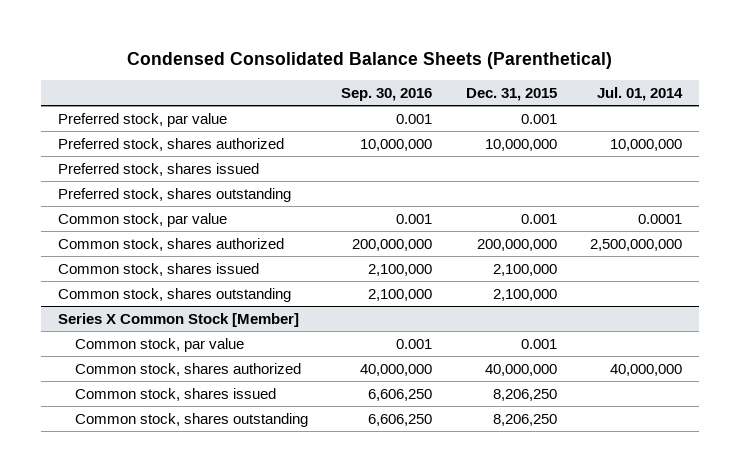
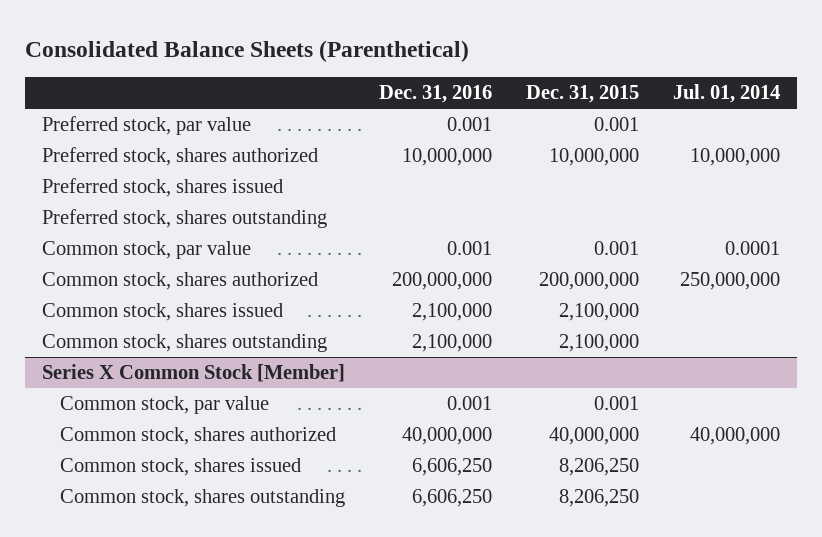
- Condensed Consolidated Balance Sheets (Parenthetical)
+ Consolidated Balance Sheets (Parenthetical)
- | Sep. 30, 2016 | Dec. 31, 2015 | Jul. 01, 2014
+ | Dec. 31, 2016 | Dec. 31, 2015 | Jul. 01, 2014
- Common stock, shares authorized | 200,000,000 | 200,000,000 | 2,500,000,000
+ Common stock, shares authorized | 200,000,000 | 200,000,000 | 250,000,000

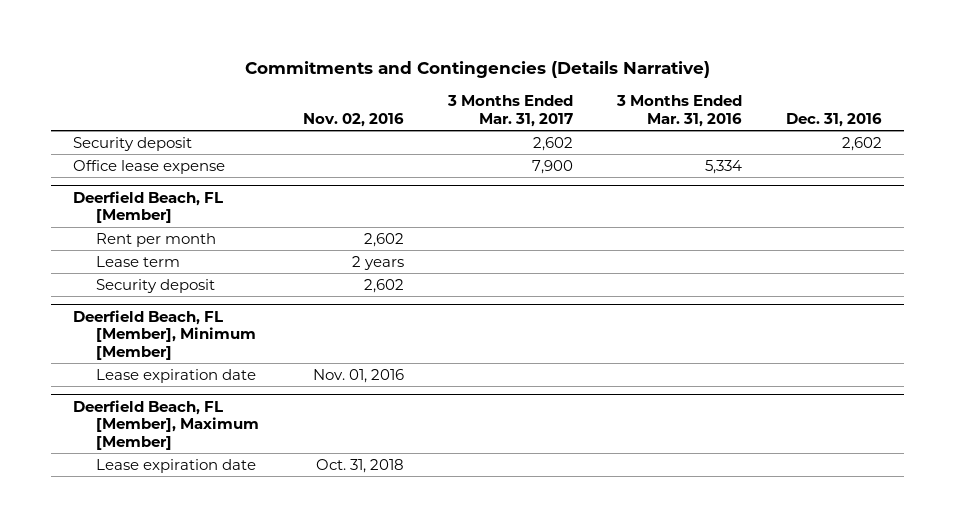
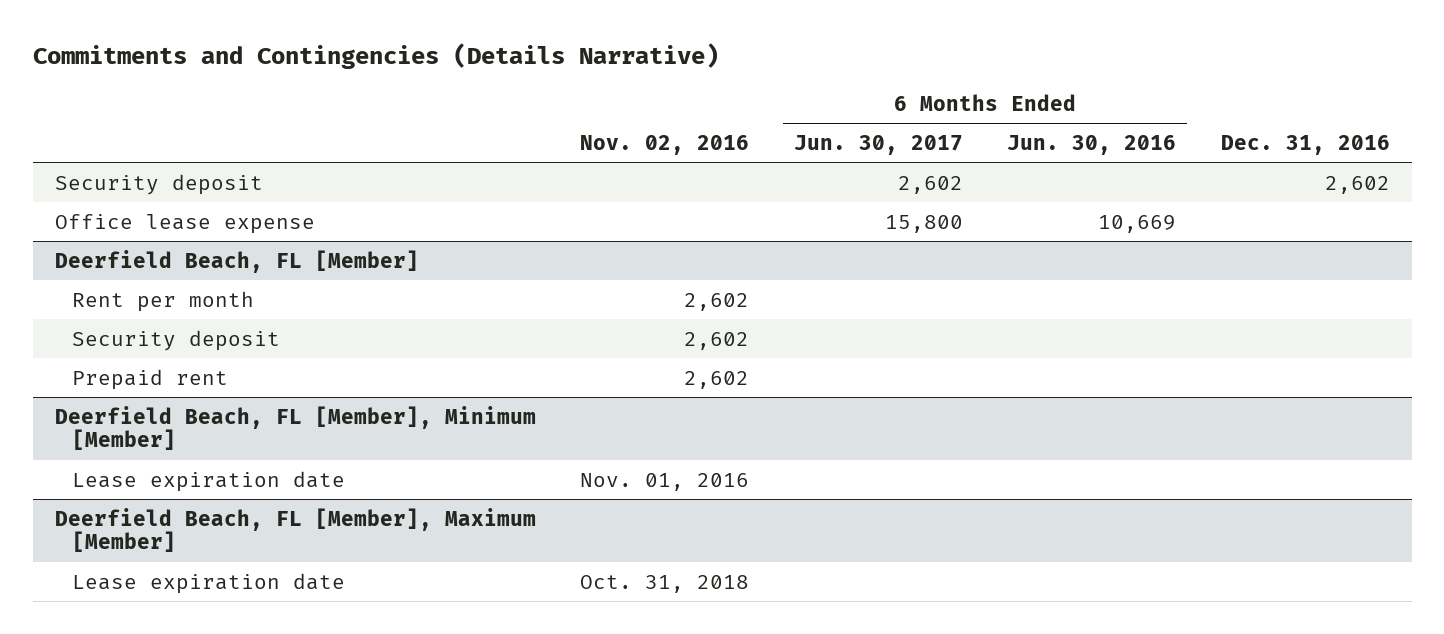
- | Nov. 02, 2016 | 3 Months Ended Mar. 31, 2017 | 3 Months Ended Mar. 31, 2016 | Dec. 31, 2016
+ | Nov. 02, 2016 | 6 Months Ended Jun. 30, 2017 | 6 Months Ended Jun. 30, 2016 | Dec. 31, 2016
@ Deerfield Beach, FL [Member]
- Lease term | 2 years | | |
+ Prepaid rent | 2,602 | | |

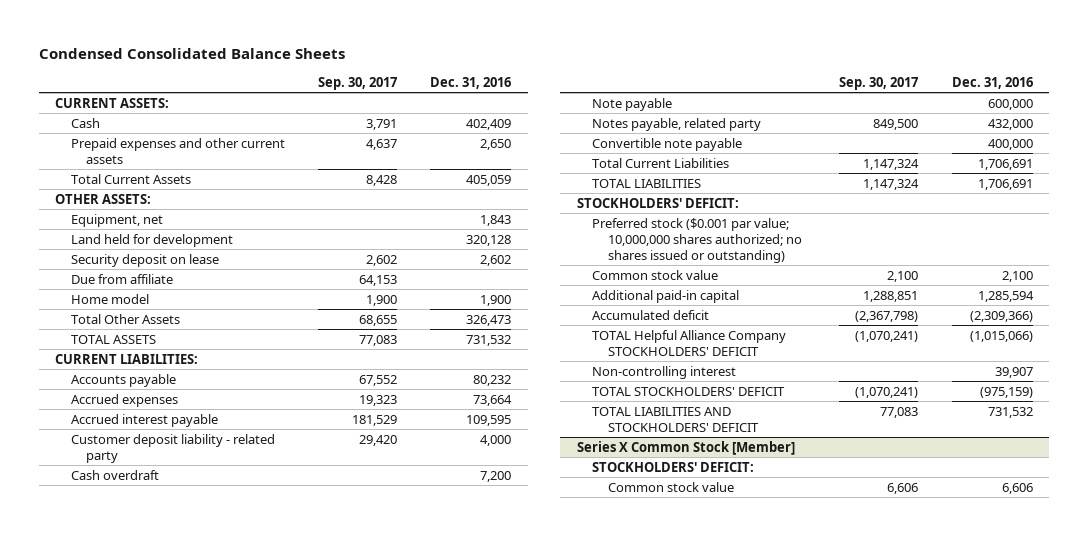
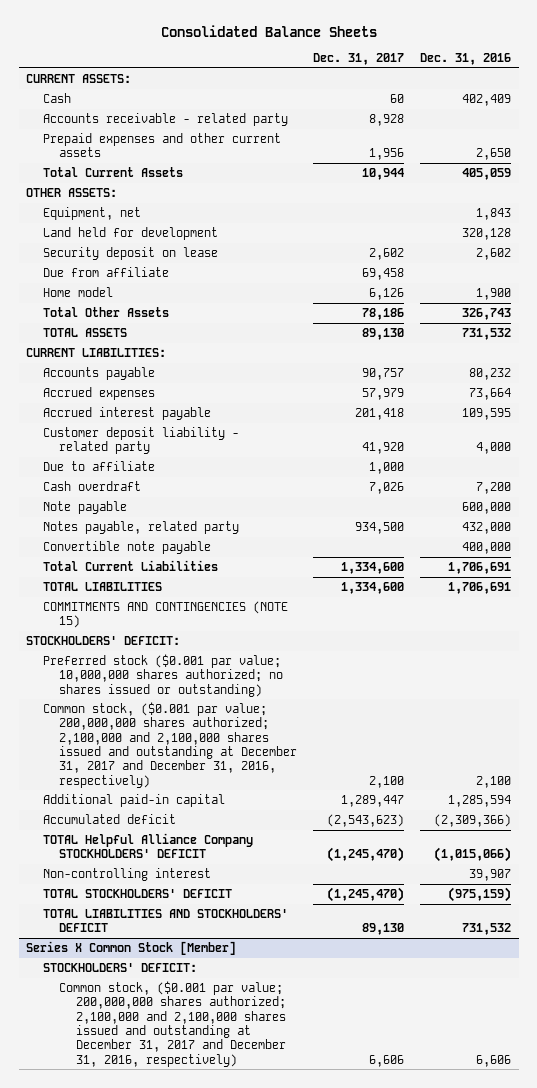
- Condensed Consolidated Balance Sheets
+ Consolidated Balance Sheets
- | Sep. 30, 2017 | Dec. 31, 2016
+ | Dec. 31, 2017 | Dec. 31, 2016
+ Accounts receivable - related party | 8,928 |
- Total Other Assets | 68,655 | 326,473
+ Total Other Assets | 78,186 | 326,743
+ Due to affiliate | 1,000 |
+ COMMITMENTS AND CONTINGENCIES (NOTE 15)
- Common stock value | 2,100 | 2,100
+ Common stock, ($0.001 par value; 200,000,000 shares authorized; 2,100,000 and 2,100,000 shares issued and outstanding at December 31, 2017 and December 31, 2016, respectively) | 2,100 | 2,100
@ Series X Common Stock [Member]
- Common stock value | 6,606 | 6,606
+ Common stock, ($0.001 par value; 200,000,000 shares authorized; 2,100,000 and 2,100,000 shares issued and outstanding at December 31, 2017 and December 31, 2016, respectively) | 6,606 | 6,606

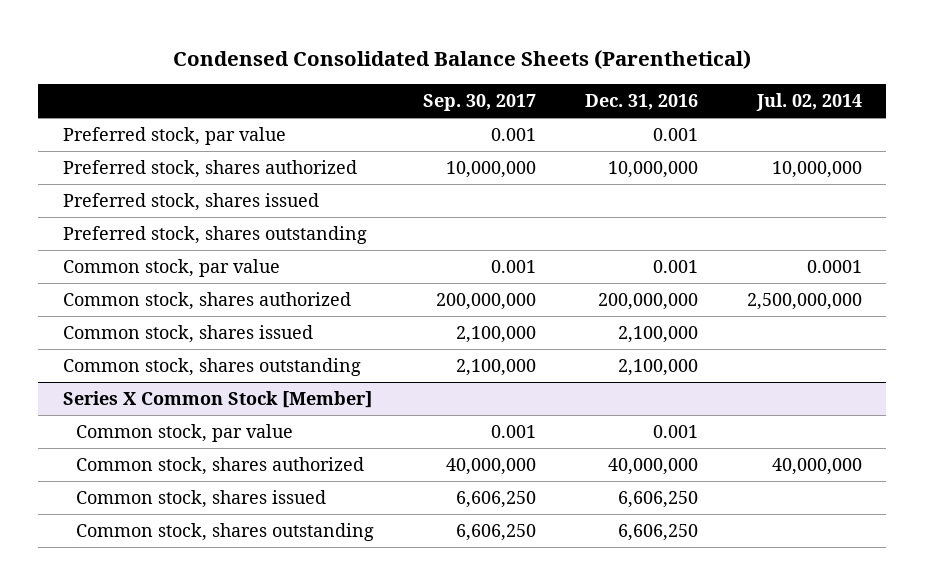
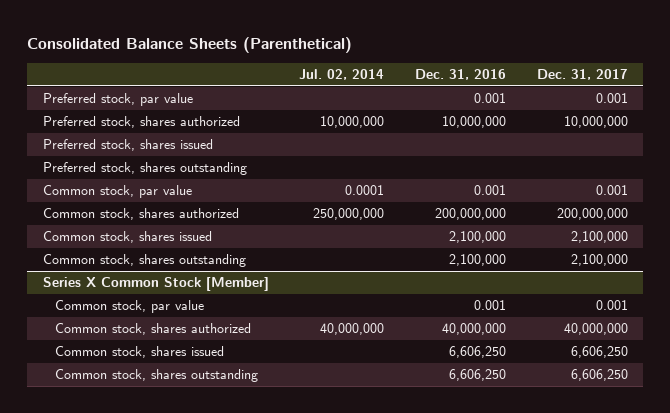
- Condensed Consolidated Balance Sheets (Parenthetical)
+ Consolidated Balance Sheets (Parenthetical)
- | Sep. 30, 2017 | Dec. 31, 2016 | Jul. 02, 2014
+ | Jul. 02, 2014 | Dec. 31, 2016 | Dec. 31, 2017
- Common stock, shares authorized | 200,000,000 | 200,000,000 | 2,500,000,000
+ Common stock, shares authorized | 250,000,000 | 200,000,000 | 200,000,000

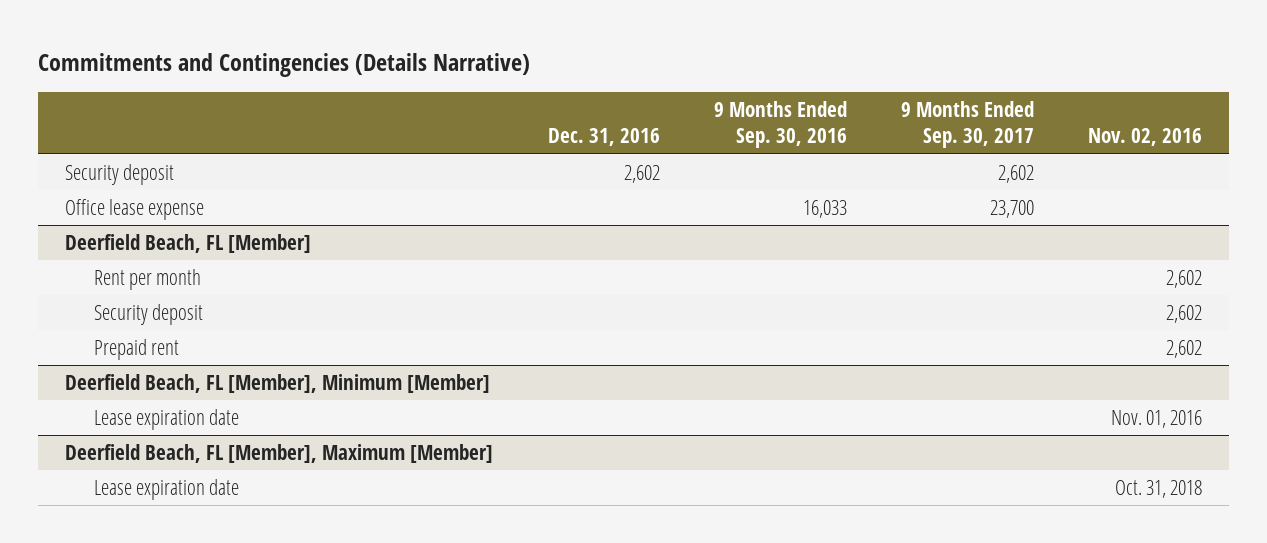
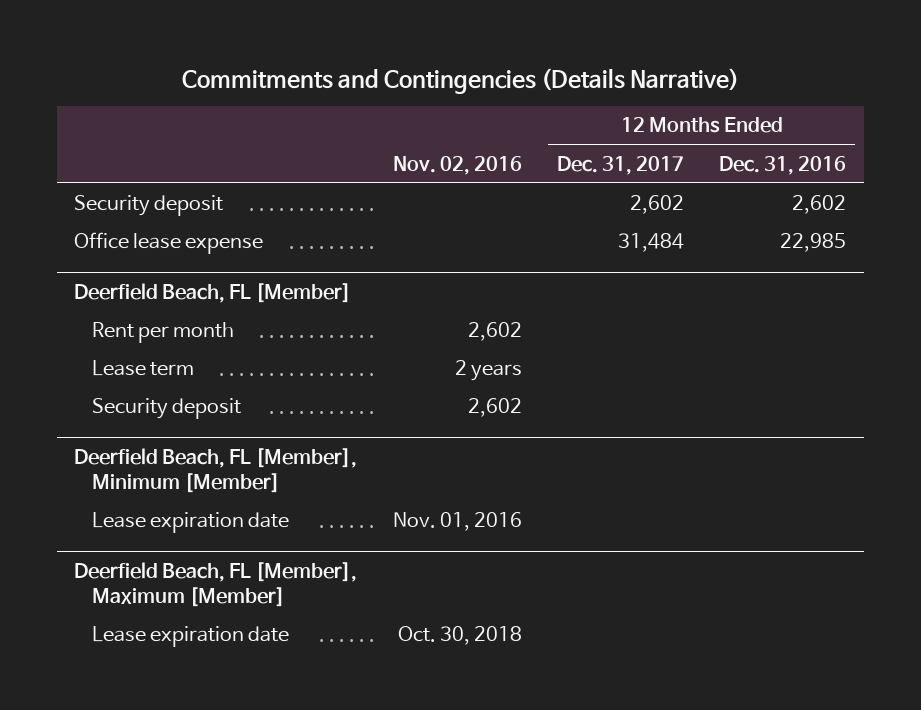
- | Dec. 31, 2016 | 9 Months Ended Sep. 30, 2016 | 9 Months Ended Sep. 30, 2017 | Nov. 02, 2016
+ | Nov. 02, 2016 | 12 Months Ended Dec. 31, 2017 | 12 Months Ended Dec. 31, 2016
@ Deerfield Beach, FL [Member]
+ Lease term | 2 years | |
- Prepaid rent | | | | 2,602
@ Deerfield Beach, FL [Member], Maximum [Member]
- Lease expiration date | | | | Oct. 31, 2018
+ Lease expiration date | Oct. 30, 2018 | |

